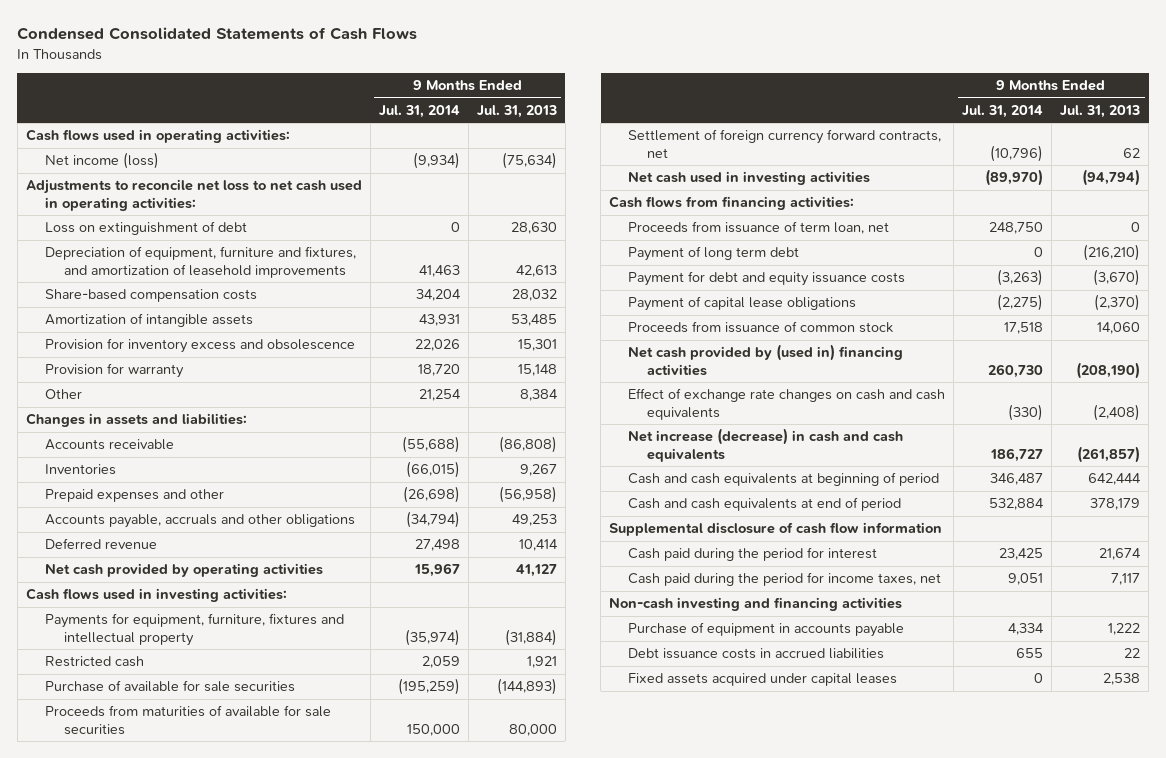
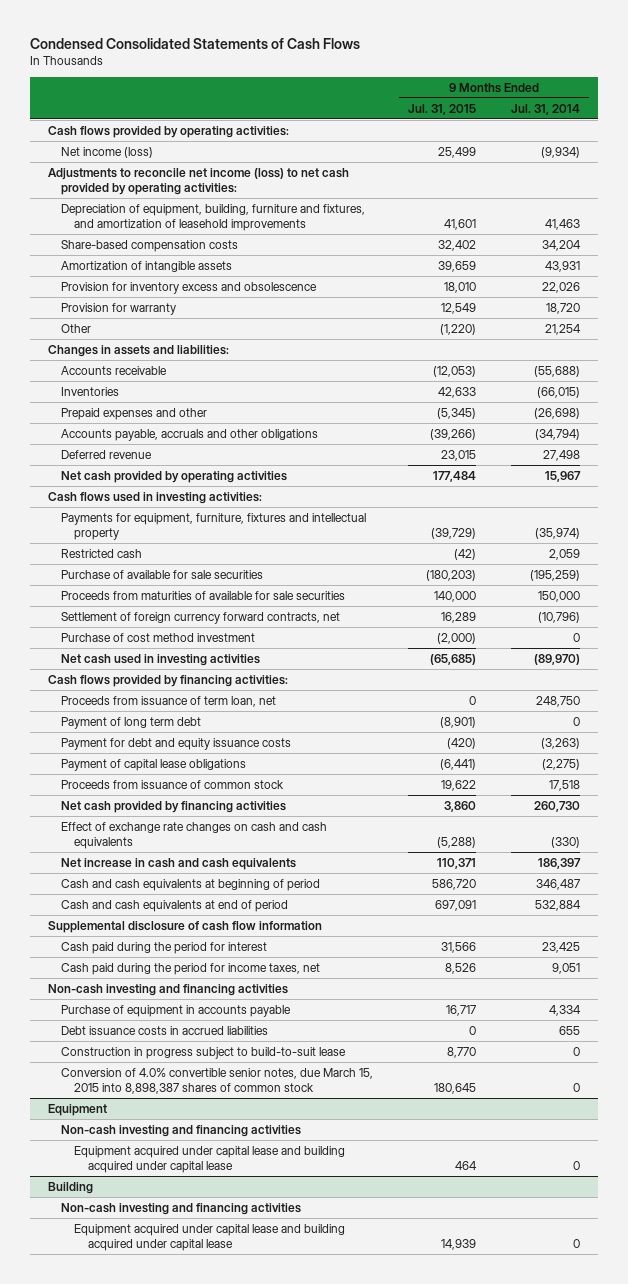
- | 9 Months Ended Jul. 31, 2014 | 9 Months Ended Jul. 31, 2013
+ | 9 Months Ended Jul. 31, 2015 | 9 Months Ended Jul. 31, 2014
- Cash flows used in operating activities:
+ Cash flows provided by operating activities:
- Adjustments to reconcile net loss to net cash used in operating activities:
- Loss on extinguishment of debt | 0 | 28,630
- Depreciation of equipment, furniture and fixtures, and amortization of leasehold improvements | 41,463 | 42,613
+ Adjustments to reconcile net income (loss) to net cash provided by operating activities:
+ Depreciation of equipment, building, furniture and fixtures, and amortization of leasehold improvements | 41,601 | 41,463
+ Purchase of cost method investment | (2,000) | 0
- Cash flows from financing activities:
+ Cash flows provided by financing activities:
- Net cash provided by (used in) financing activities | 260,730 | (208,190)
+ Net cash provided by financing activities | 3,860 | 260,730
- Net increase (decrease) in cash and cash equivalents | 186,727 | (261,857)
+ Net increase in cash and cash equivalents | 110,371 | 186,397
- Fixed assets acquired under capital leases | 0 | 2,538
+ Construction in progress subject to build-to-suit lease | 8,770 | 0
+ Conversion of 4.0% convertible senior notes, due March 15, 2015 into 8,898,387 shares of common stock | 180,645 | 0
+ Equipment
+ Non-cash investing and financing activities
+ Equipment acquired under capital lease and building acquired under capital lease | 464 | 0
+ Building
+ Non-cash investing and financing activities
+ Equipment acquired under capital lease and building acquired under capital lease | 14,939 | 0

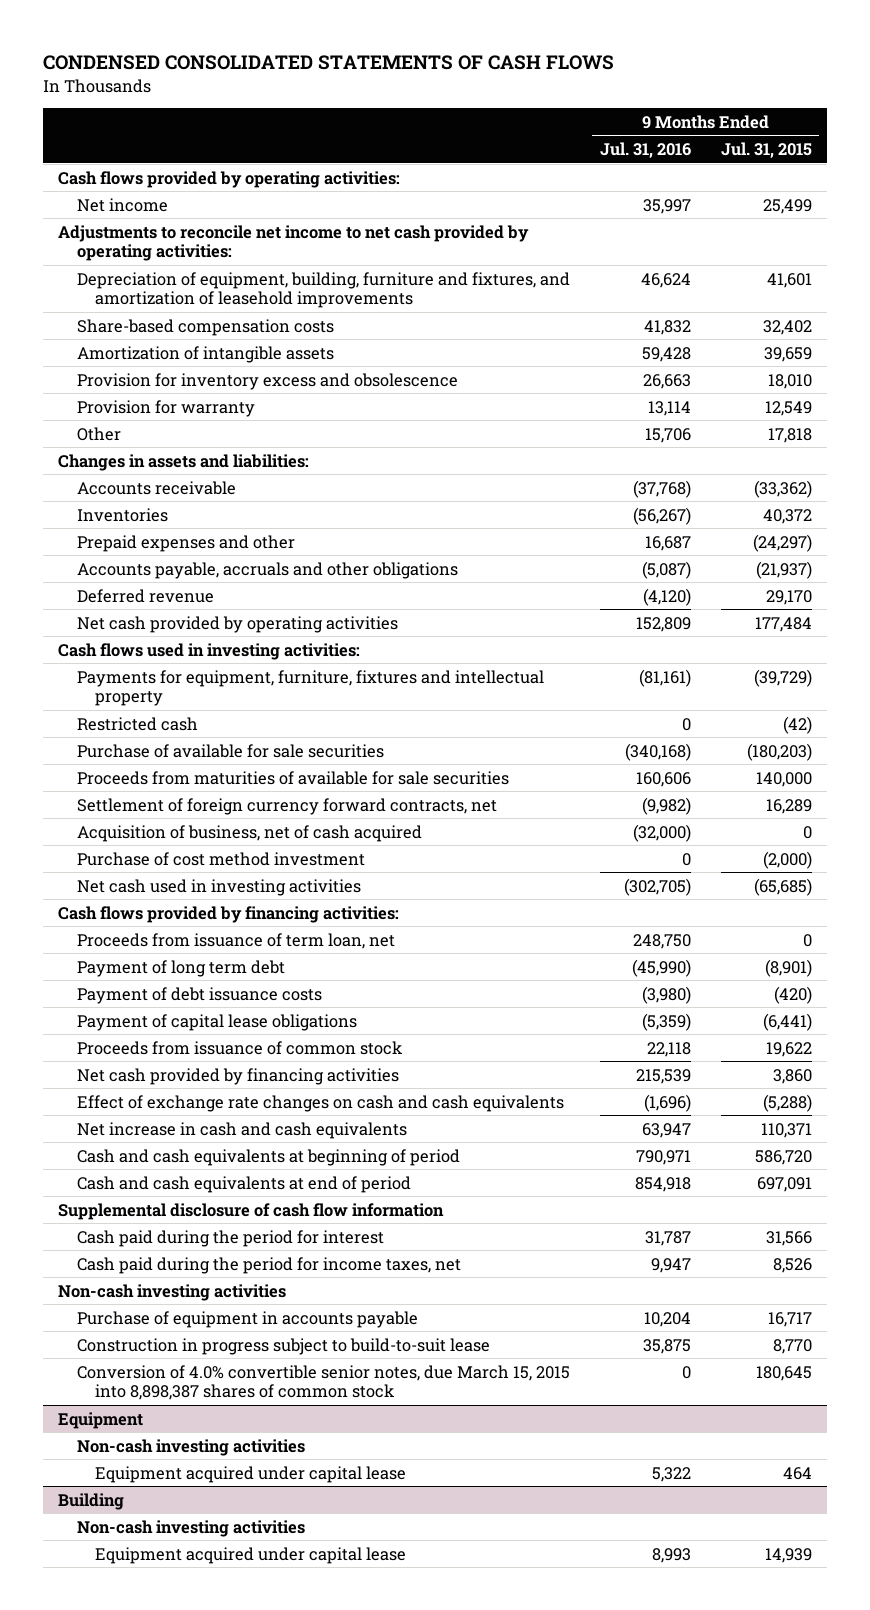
- Condensed Consolidated Statements of Cash Flows
+ CONDENSED CONSOLIDATED STATEMENTS OF CASH FLOWS
- | 9 Months Ended Jul. 31, 2015 | 9 Months Ended Jul. 31, 2014
+ | 9 Months Ended Jul. 31, 2016 | 9 Months Ended Jul. 31, 2015
- Net income (loss) | 25,499 | (9,934)
- Adjustments to reconcile net income (loss) to net cash provided by operating activities:
+ Net income | 35,997 | 25,499
+ Adjustments to reconcile net income to net cash provided by operating activities:
- Other | (1,220) | 21,254
+ Other | 15,706 | 17,818
- Accounts receivable | (12,053) | (55,688)
- Inventories | 42,633 | (66,015)
- Prepaid expenses and other | (5,345) | (26,698)
- Accounts payable, accruals and other obligations | (39,266) | (34,794)
- Deferred revenue | 23,015 | 27,498
+ Accounts receivable | (37,768) | (33,362)
+ Inventories | (56,267) | 40,372
+ Prepaid expenses and other | 16,687 | (24,297)
+ Accounts payable, accruals and other obligations | (5,087) | (21,937)
+ Deferred revenue | (4,120) | 29,170
+ Acquisition of business, net of cash acquired | (32,000) | 0
- Payment for debt and equity issuance costs | (420) | (3,263)
+ Payment of debt issuance costs | (3,980) | (420)
- Non-cash investing and financing activities
+ Non-cash investing activities
- Debt issuance costs in accrued liabilities | 0 | 655
@ Equipment
- Non-cash investing and financing activities
- Equipment acquired under capital lease and building acquired under capital lease | 464 | 0
+ Non-cash investing activities
+ Equipment acquired under capital lease | 5,322 | 464
@ Building
- Non-cash investing and financing activities
- Equipment acquired under capital lease and building acquired under capital lease | 14,939 | 0
+ Non-cash investing activities
+ Equipment acquired under capital lease | 8,993 | 14,939

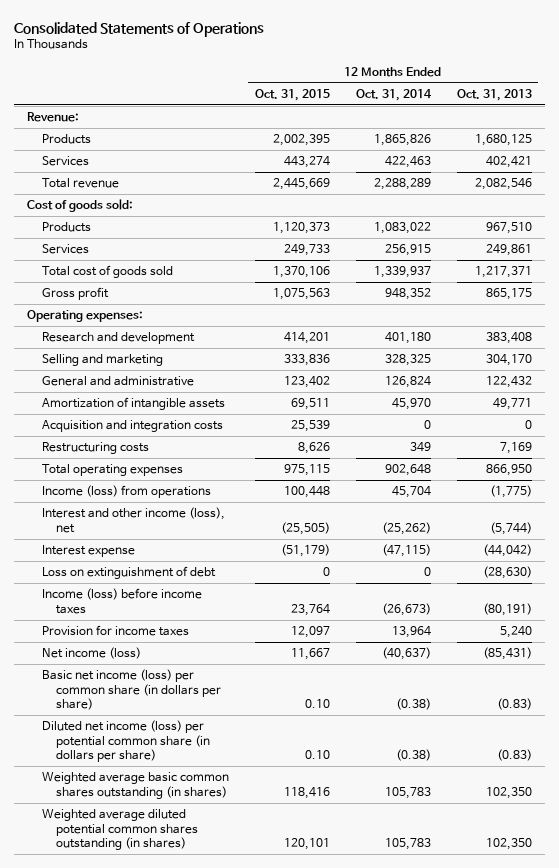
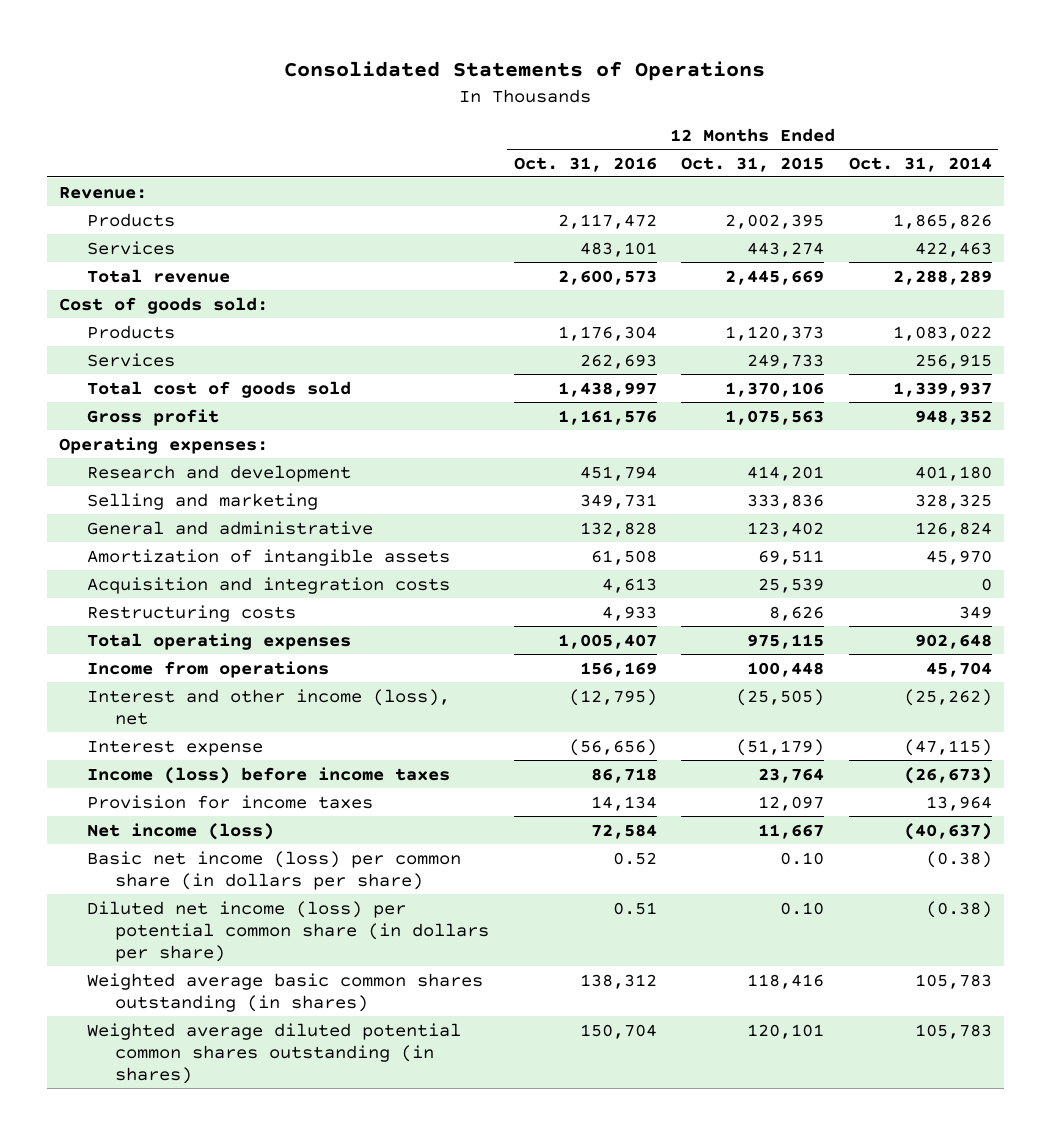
- | 12 Months Ended Oct. 31, 2015 | 12 Months Ended Oct. 31, 2014 | 12 Months Ended Oct. 31, 2013
+ | 12 Months Ended Oct. 31, 2016 | 12 Months Ended Oct. 31, 2015 | 12 Months Ended Oct. 31, 2014
- Income (loss) from operations | 100,448 | 45,704 | (1,775)
+ Income from operations | 156,169 | 100,448 | 45,704
- Loss on extinguishment of debt | 0 | 0 | (28,630)

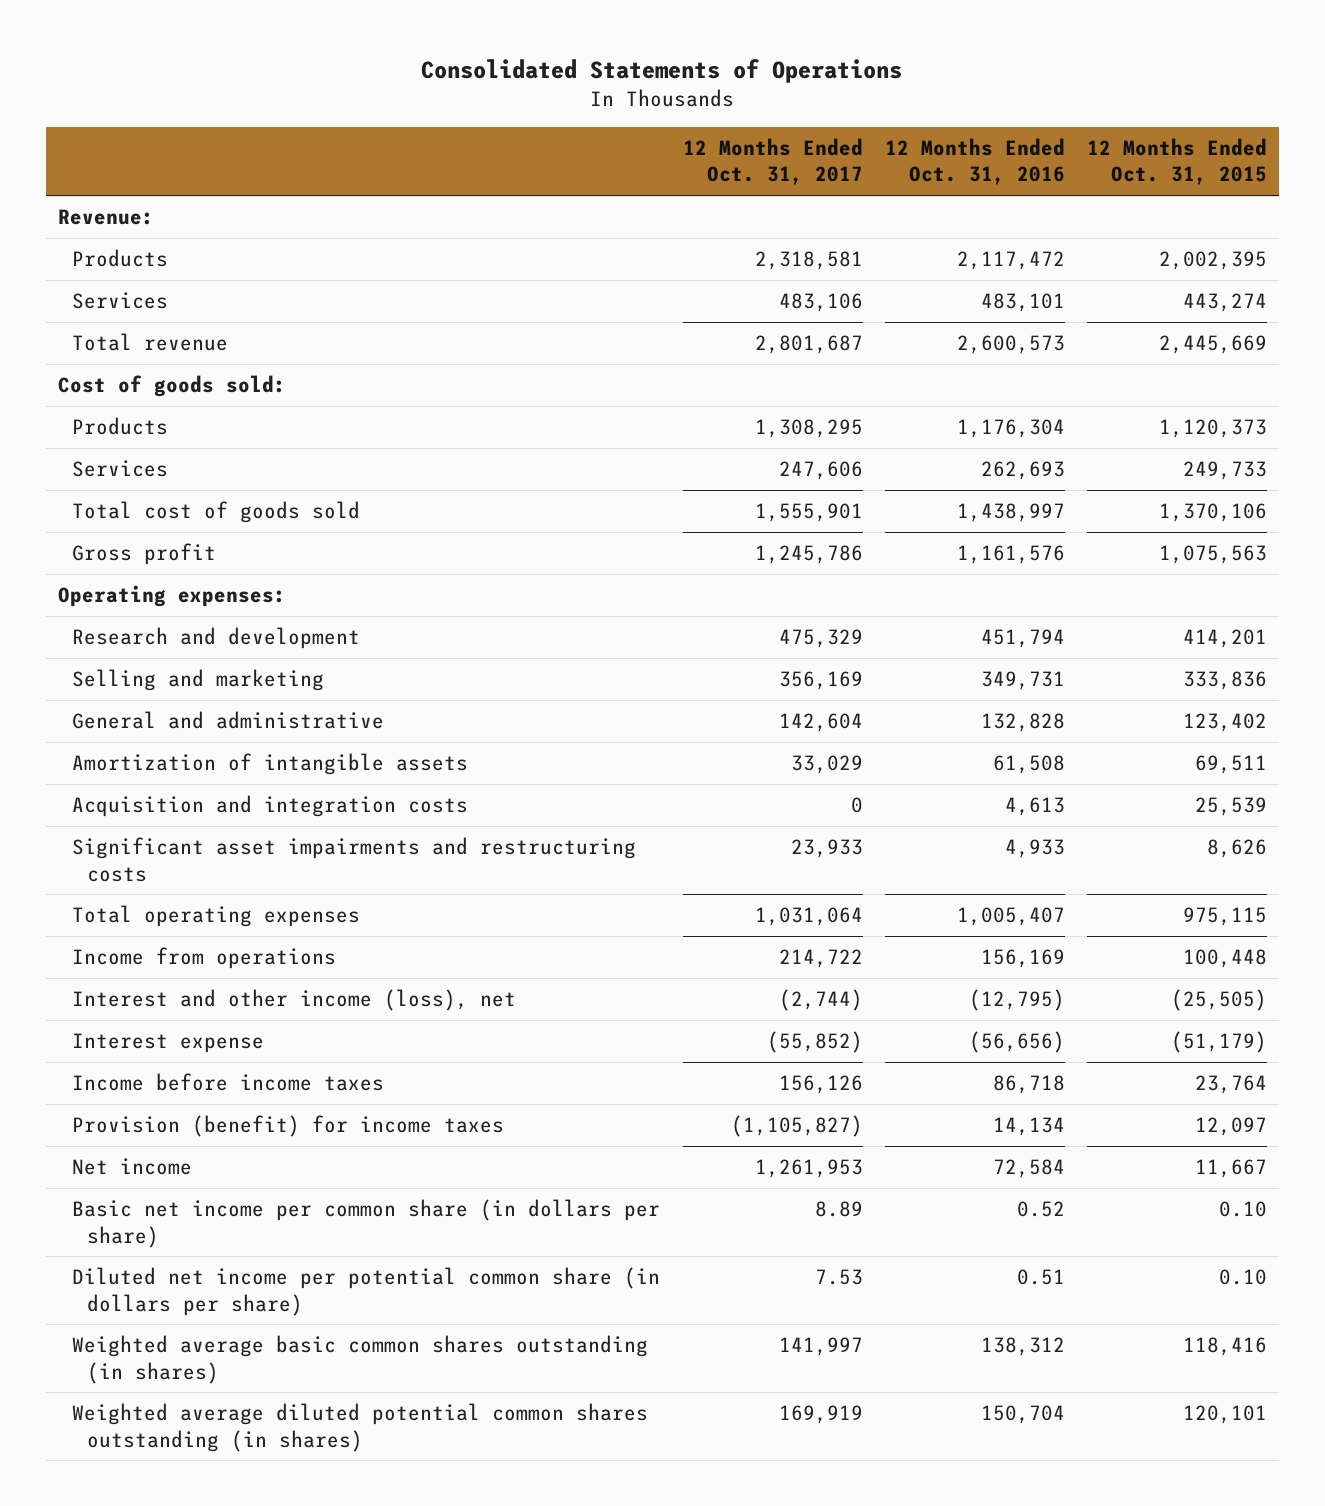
- | 12 Months Ended Oct. 31, 2016 | 12 Months Ended Oct. 31, 2015 | 12 Months Ended Oct. 31, 2014
+ | 12 Months Ended Oct. 31, 2017 | 12 Months Ended Oct. 31, 2016 | 12 Months Ended Oct. 31, 2015
- Restructuring costs | 4,933 | 8,626 | 349
+ Significant asset impairments and restructuring costs | 23,933 | 4,933 | 8,626
- Income (loss) before income taxes | 86,718 | 23,764 | (26,673)
- Provision for income taxes | 14,134 | 12,097 | 13,964
- Net income (loss) | 72,584 | 11,667 | (40,637)
- Basic net income (loss) per common share (in dollars per share) | 0.52 | 0.10 | (0.38)
- Diluted net income (loss) per potential common share (in dollars per share) | 0.51 | 0.10 | (0.38)
+ Income before income taxes | 156,126 | 86,718 | 23,764
+ Provision (benefit) for income taxes | (1,105,827) | 14,134 | 12,097
+ Net income | 1,261,953 | 72,584 | 11,667
+ Basic net income per common share (in dollars per share) | 8.89 | 0.52 | 0.10
+ Diluted net income per potential common share (in dollars per share) | 7.53 | 0.51 | 0.10

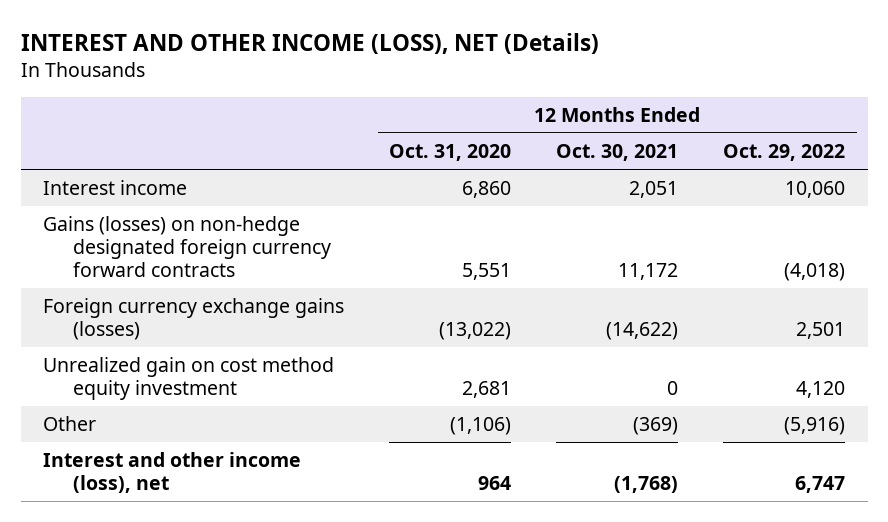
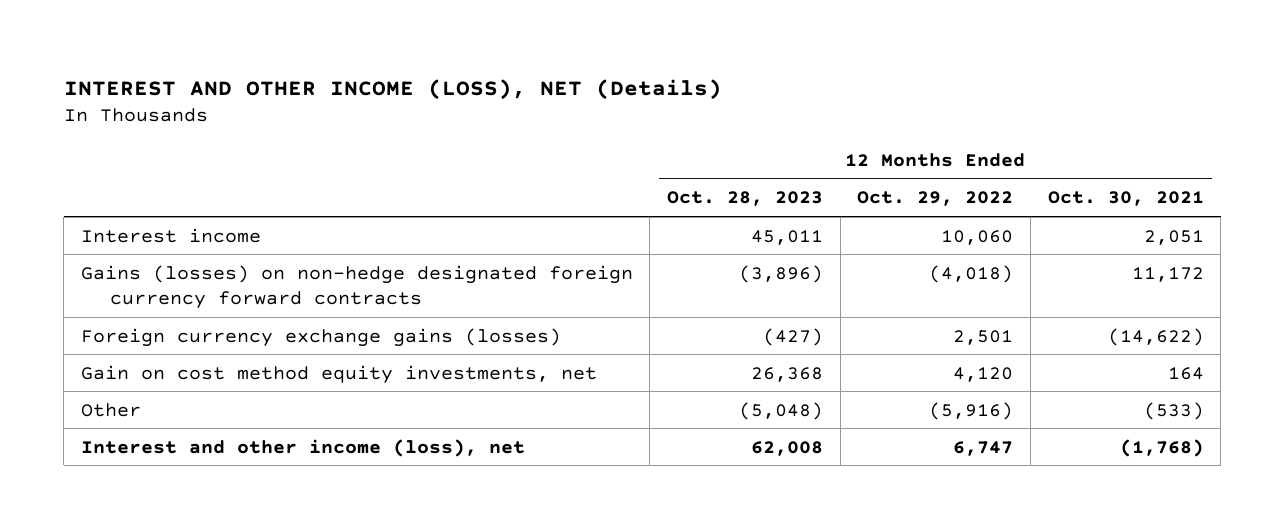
- | 12 Months Ended Oct. 31, 2020 | 12 Months Ended Oct. 30, 2021 | 12 Months Ended Oct. 29, 2022
+ | 12 Months Ended Oct. 28, 2023 | 12 Months Ended Oct. 29, 2022 | 12 Months Ended Oct. 30, 2021
- Unrealized gain on cost method equity investment | 2,681 | 0 | 4,120
- Other | (1,106) | (369) | (5,916)
+ Gain on cost method equity investments, net | 26,368 | 4,120 | 164
+ Other | (5,048) | (5,916) | (533)

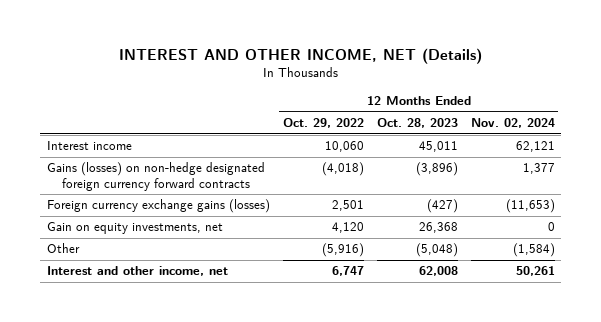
- INTEREST AND OTHER INCOME (LOSS), NET (Details)
+ INTEREST AND OTHER INCOME, NET (Details)
- | 12 Months Ended Oct. 28, 2023 | 12 Months Ended Oct. 29, 2022 | 12 Months Ended Oct. 30, 2021
+ | 12 Months Ended Oct. 29, 2022 | 12 Months Ended Oct. 28, 2023 | 12 Months Ended Nov. 02, 2024
- Gain on cost method equity investments, net | 26,368 | 4,120 | 164
+ Gain on equity investments, net | 4,120 | 26,368 | 0
- Interest and other income (loss), net | 62,008 | 6,747 | (1,768)
+ Interest and other income, net | 6,747 | 62,008 | 50,261

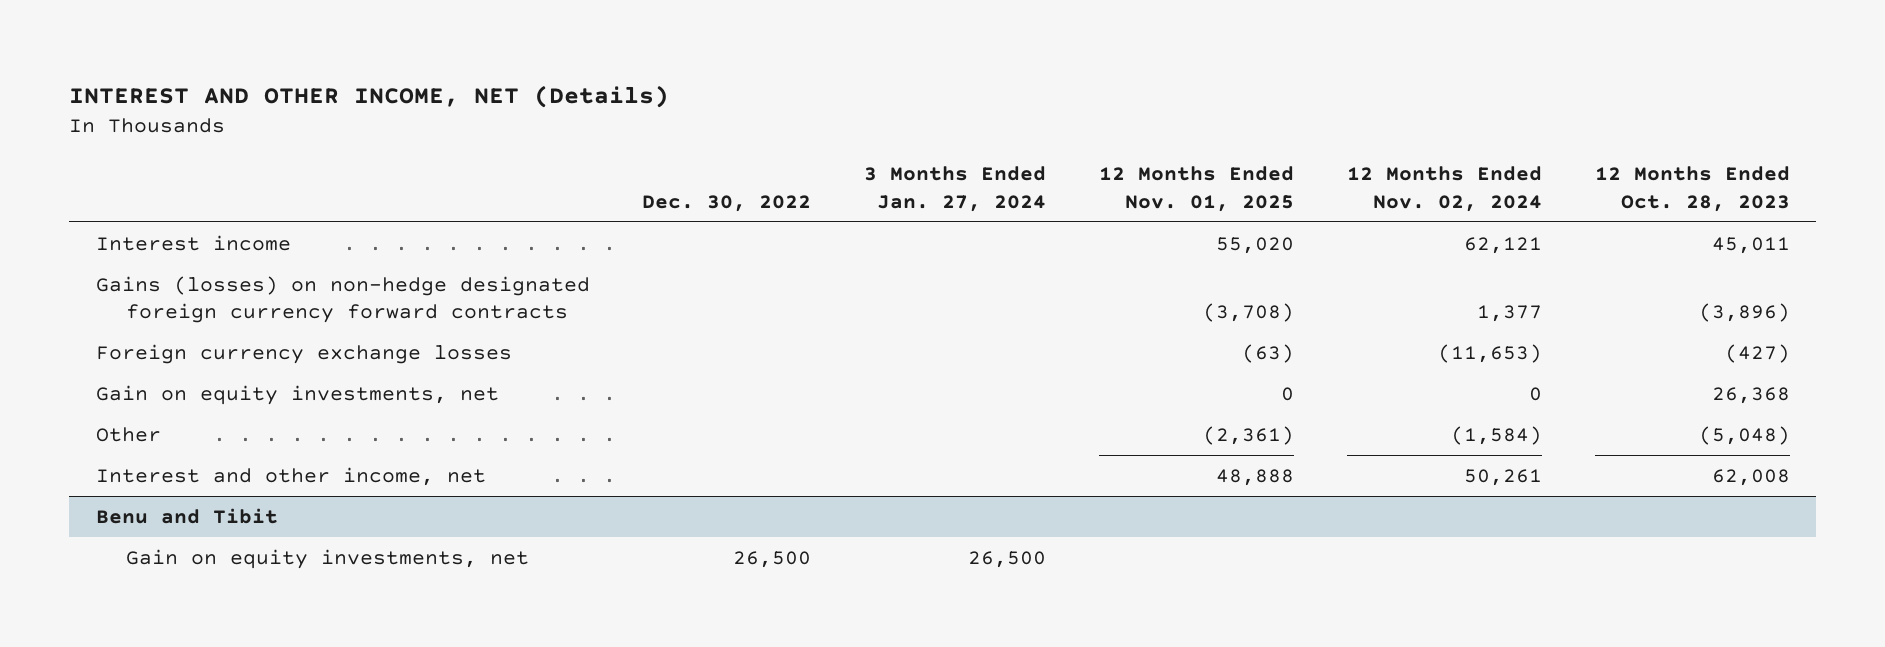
- | 12 Months Ended Oct. 29, 2022 | 12 Months Ended Oct. 28, 2023 | 12 Months Ended Nov. 02, 2024
+ | Dec. 30, 2022 | 3 Months Ended Jan. 27, 2024 | 12 Months Ended Nov. 01, 2025 | 12 Months Ended Nov. 02, 2024 | 12 Months Ended Oct. 28, 2023
- Foreign currency exchange gains (losses) | 2,501 | (427) | (11,653)
+ Foreign currency exchange losses | | | (63) | (11,653) | (427)
+ Benu and Tibit
+ Gain on equity investments, net | 26,500 | 26,500 | | |

